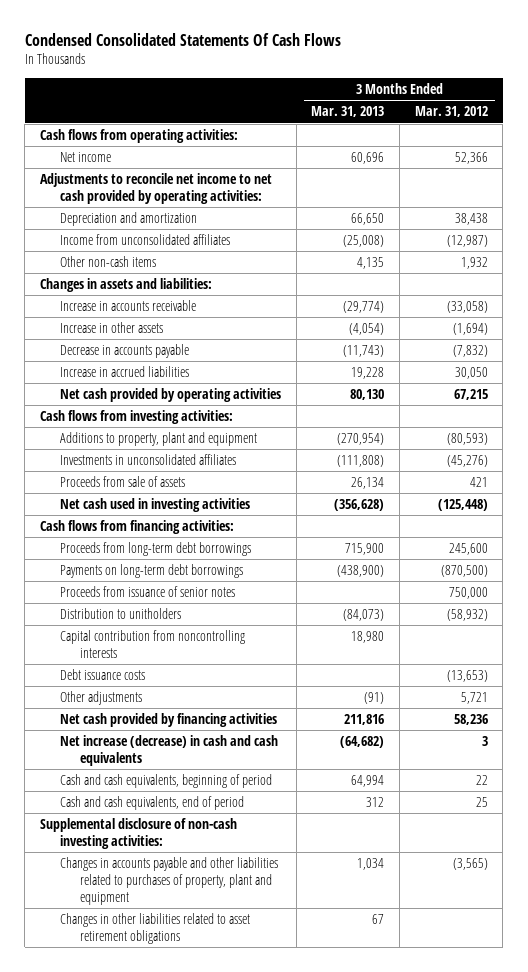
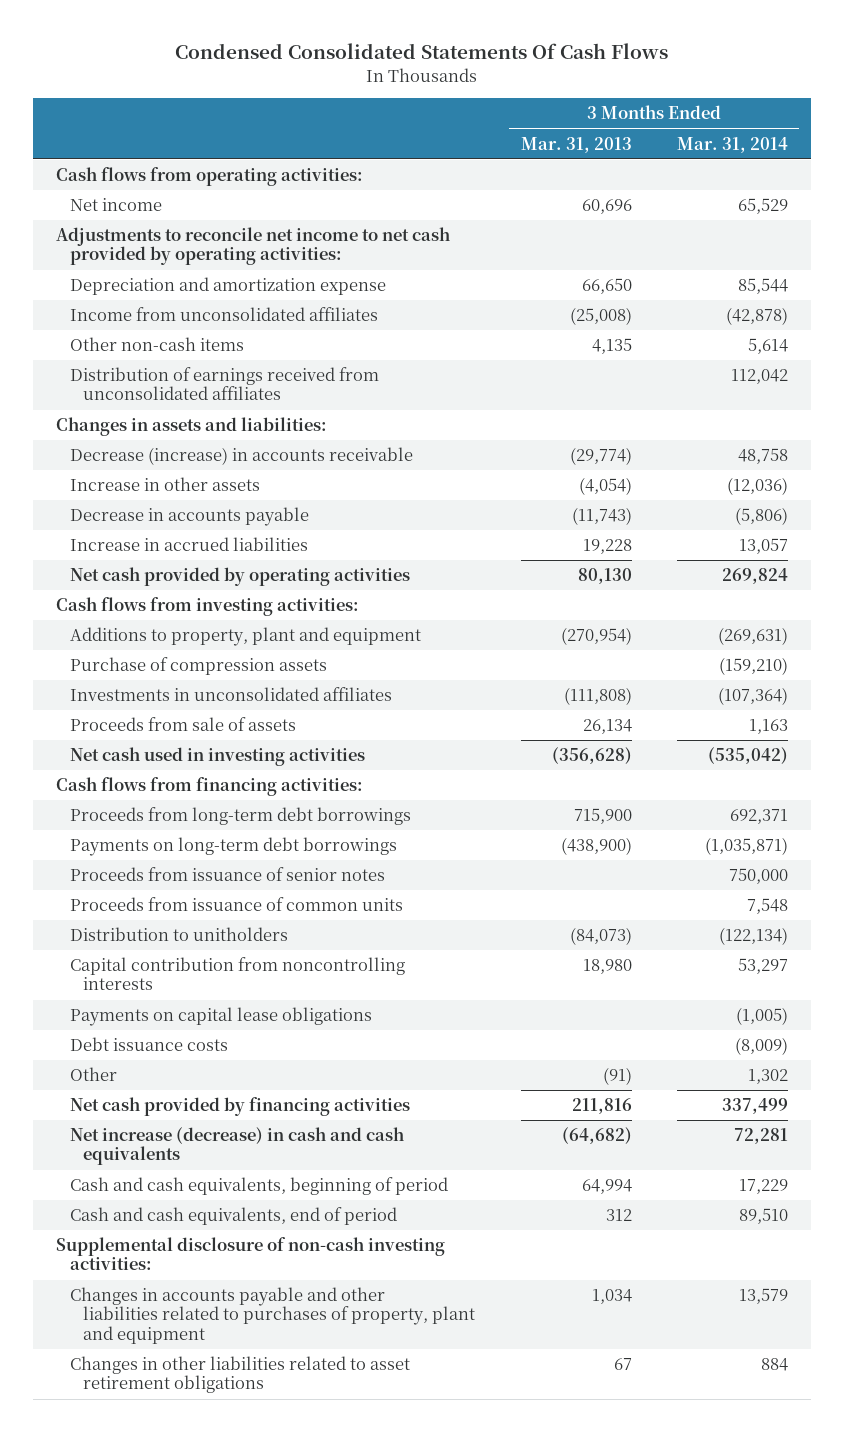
- | 3 Months Ended Mar. 31, 2013 | 3 Months Ended Mar. 31, 2012
+ | 3 Months Ended Mar. 31, 2013 | 3 Months Ended Mar. 31, 2014
- Depreciation and amortization | 66,650 | 38,438
+ Depreciation and amortization expense | 66,650 | 85,544
+ Distribution of earnings received from unconsolidated affiliates | | 112,042
- Increase in accounts receivable | (29,774) | (33,058)
+ Decrease (increase) in accounts receivable | (29,774) | 48,758
+ Purchase of compression assets | | (159,210)
+ Proceeds from issuance of common units | | 7,548
+ Payments on capital lease obligations | | (1,005)
- Other adjustments | (91) | 5,721
+ Other | (91) | 1,302

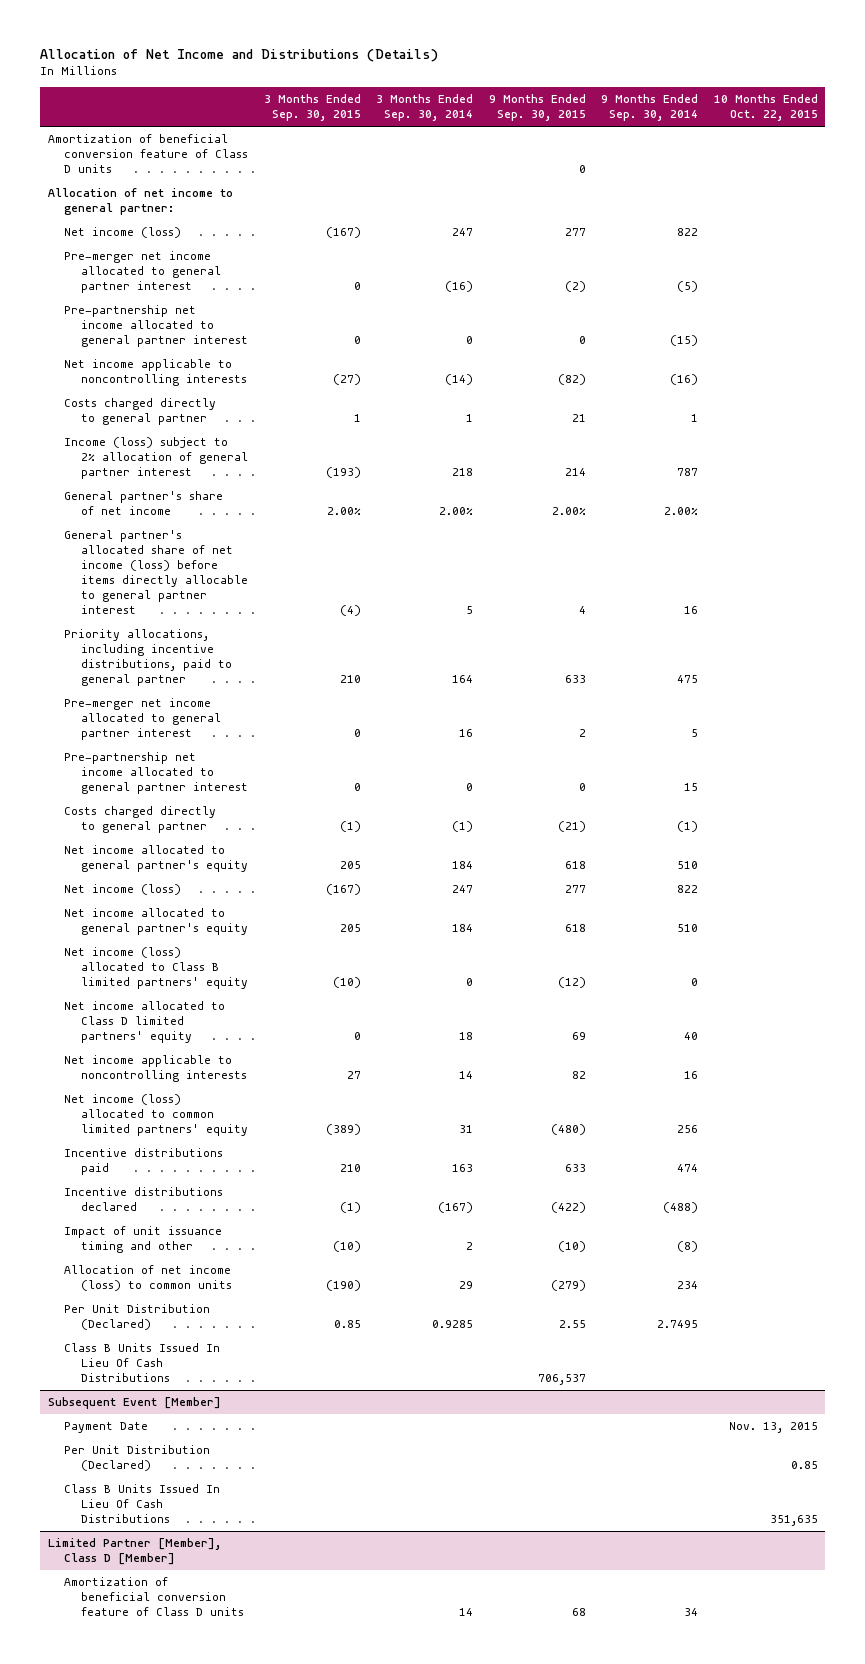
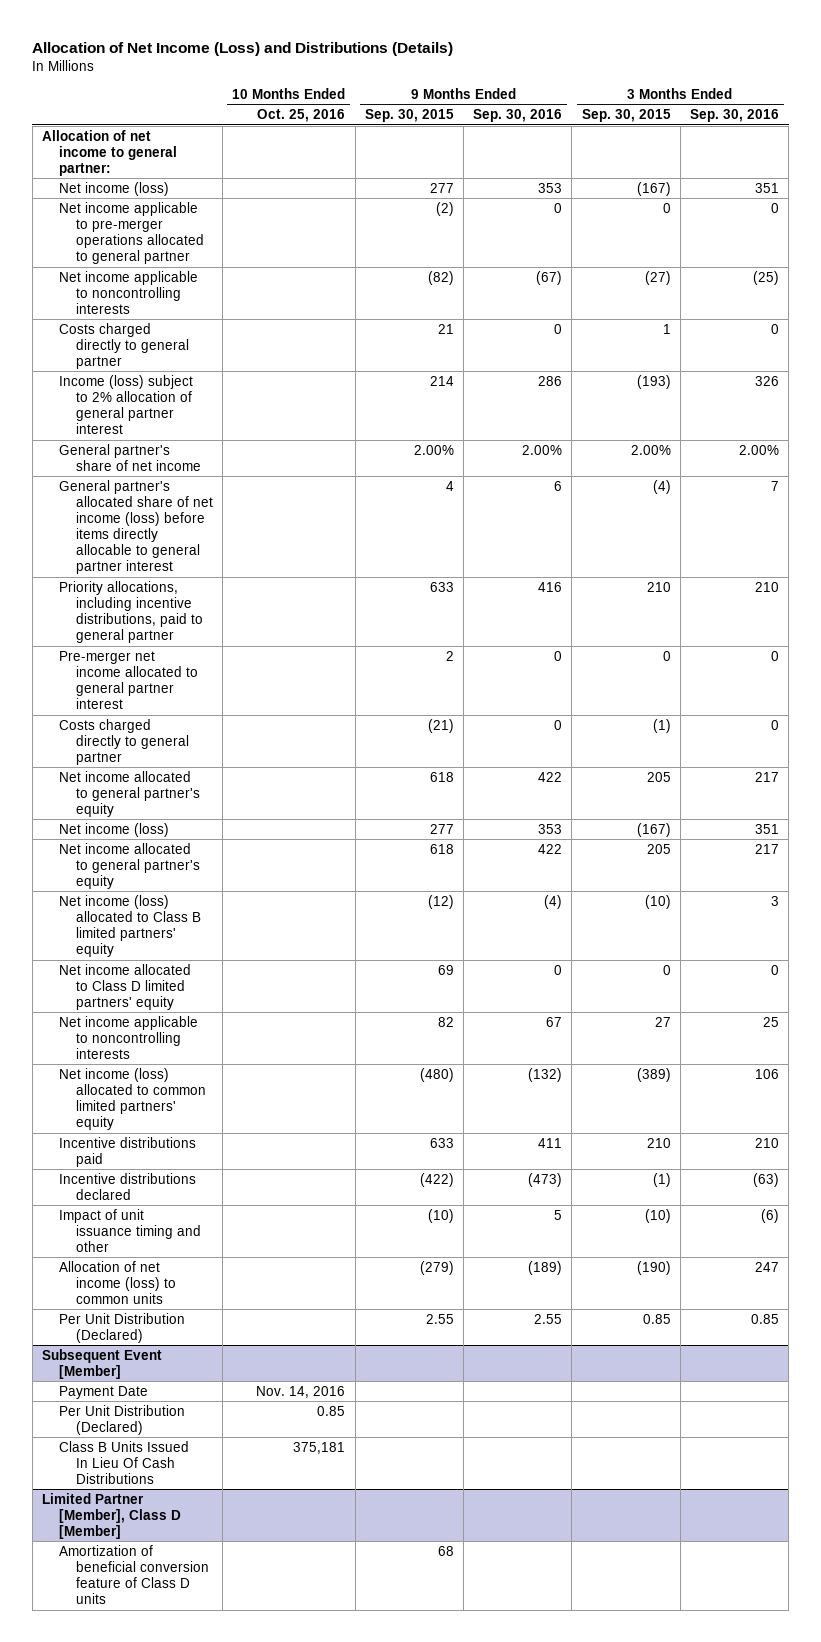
- Allocation of Net Income and Distributions (Details)
+ Allocation of Net Income (Loss) and Distributions (Details)
- | 3 Months Ended Sep. 30, 2015 | 3 Months Ended Sep. 30, 2014 | 9 Months Ended Sep. 30, 2015 | 9 Months Ended Sep. 30, 2014 | 10 Months Ended Oct. 22, 2015
+ | 10 Months Ended Oct. 25, 2016 | 9 Months Ended Sep. 30, 2015 | 9 Months Ended Sep. 30, 2016 | 3 Months Ended Sep. 30, 2015 | 3 Months Ended Sep. 30, 2016
- Amortization of beneficial conversion feature of Class D units | | | 0 | |
- Pre-merger net income allocated to general partner interest | 0 | (16) | (2) | (5) |
- Pre-partnership net income allocated to general partner interest | 0 | 0 | 0 | (15) |
+ Net income applicable to pre-merger operations allocated to general partner | | (2) | 0 | 0 | 0
- Pre-partnership net income allocated to general partner interest | 0 | 0 | 0 | 15 |
- Class B Units Issued In Lieu Of Cash Distributions | | | 706,537 | |

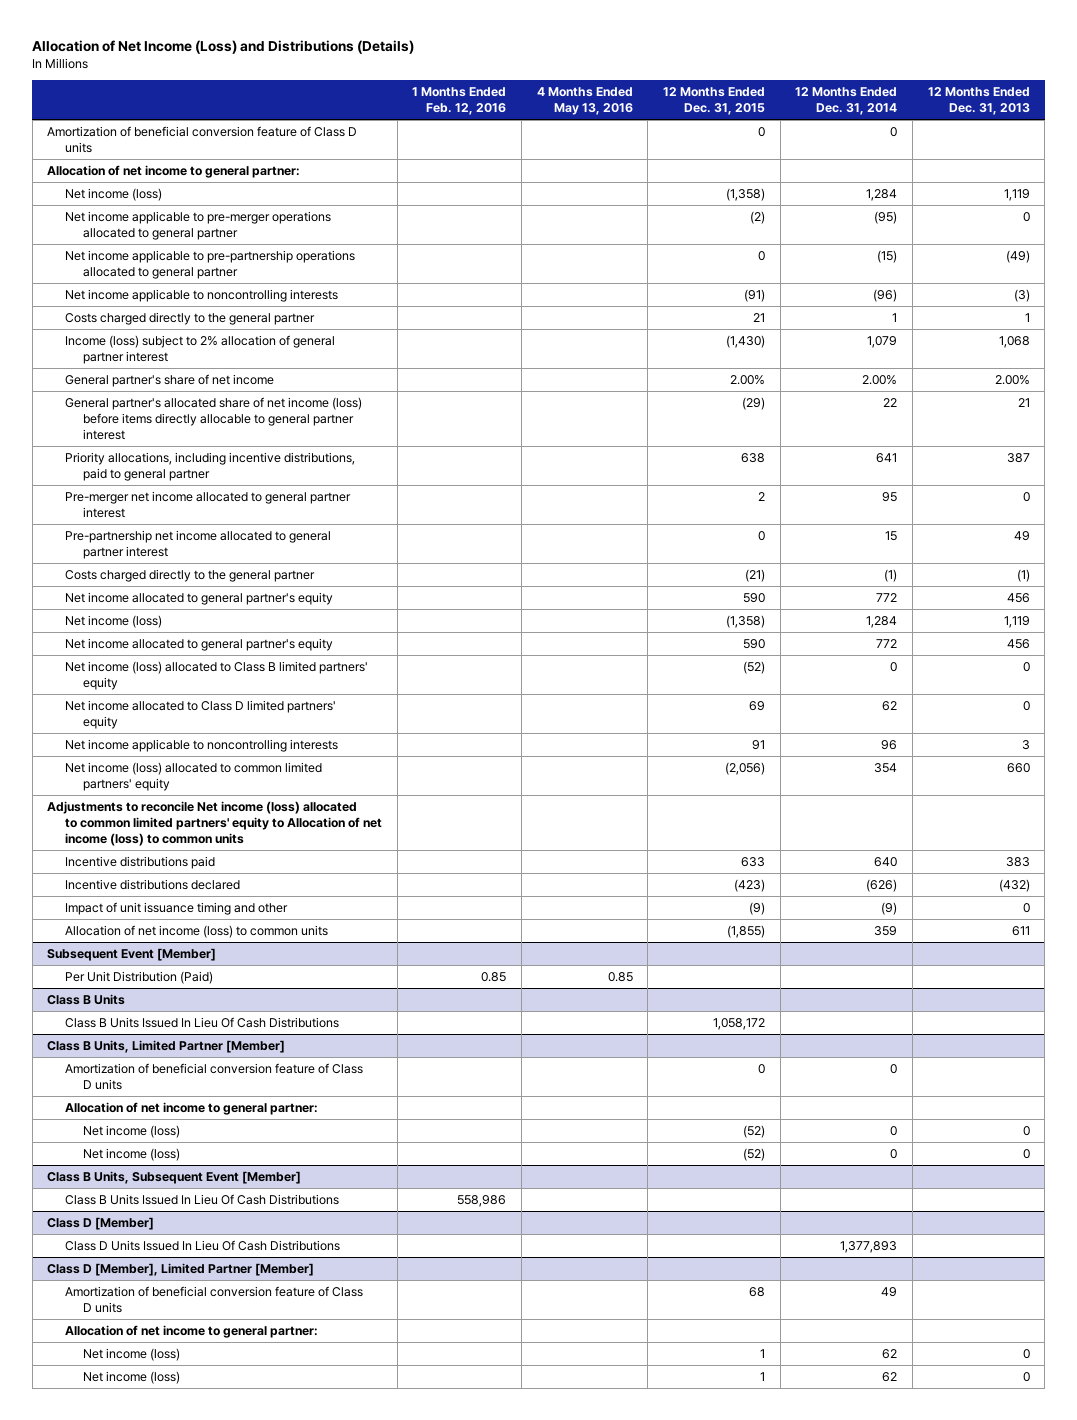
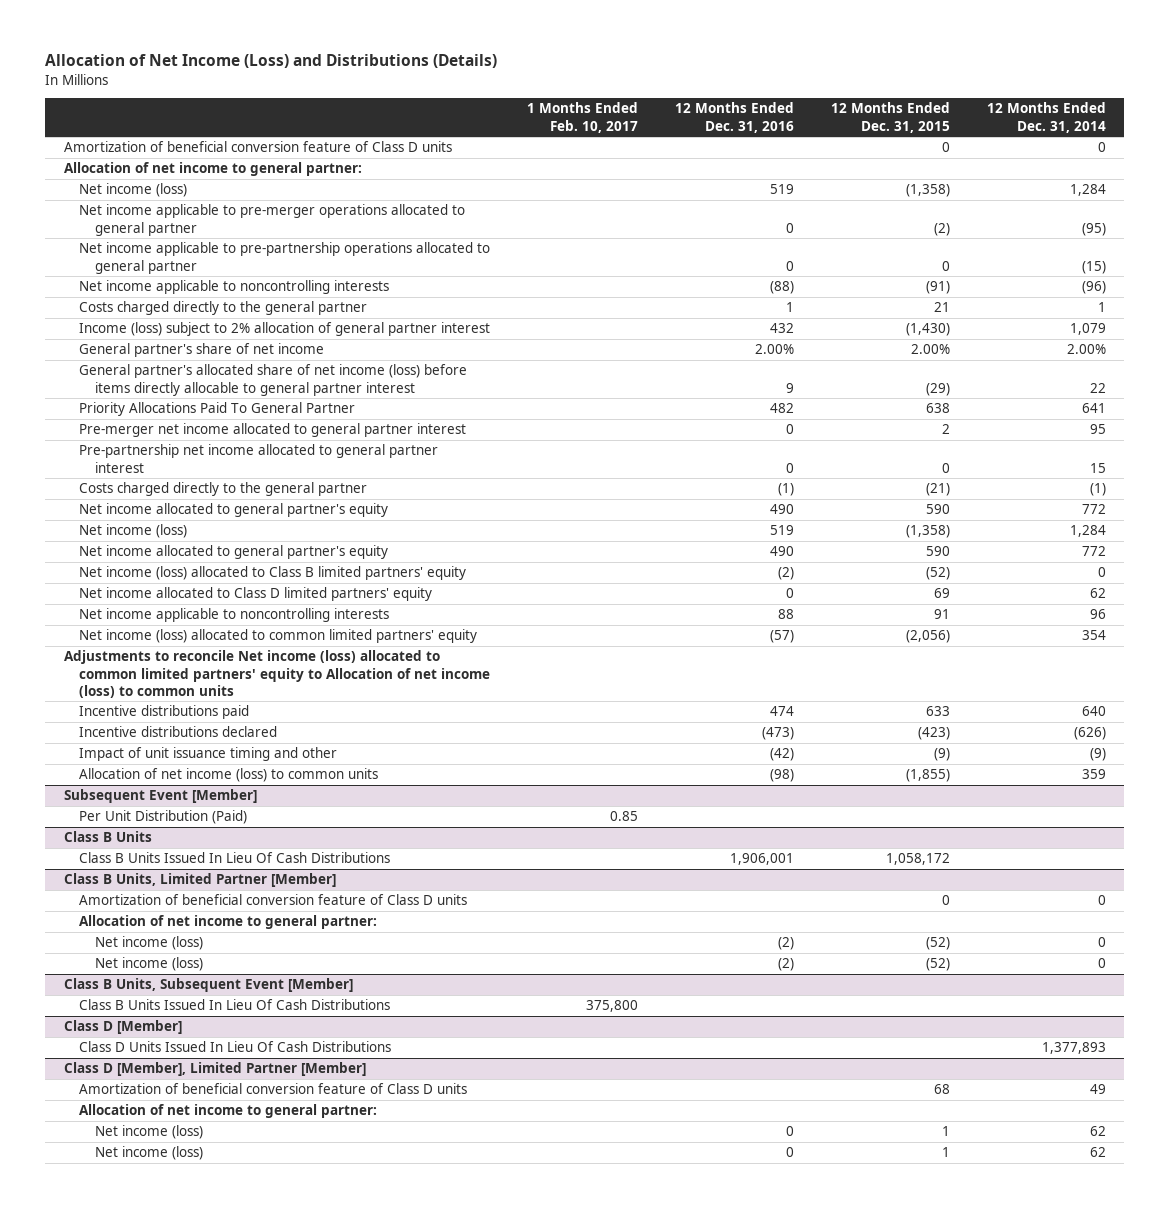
- | 1 Months Ended Feb. 12, 2016 | 4 Months Ended May 13, 2016 | 12 Months Ended Dec. 31, 2015 | 12 Months Ended Dec. 31, 2014 | 12 Months Ended Dec. 31, 2013
+ | 1 Months Ended Feb. 10, 2017 | 12 Months Ended Dec. 31, 2016 | 12 Months Ended Dec. 31, 2015 | 12 Months Ended Dec. 31, 2014
- Priority allocations, including incentive distributions, paid to general partner | | | 638 | 641 | 387
+ Priority Allocations Paid To General Partner | | 482 | 638 | 641

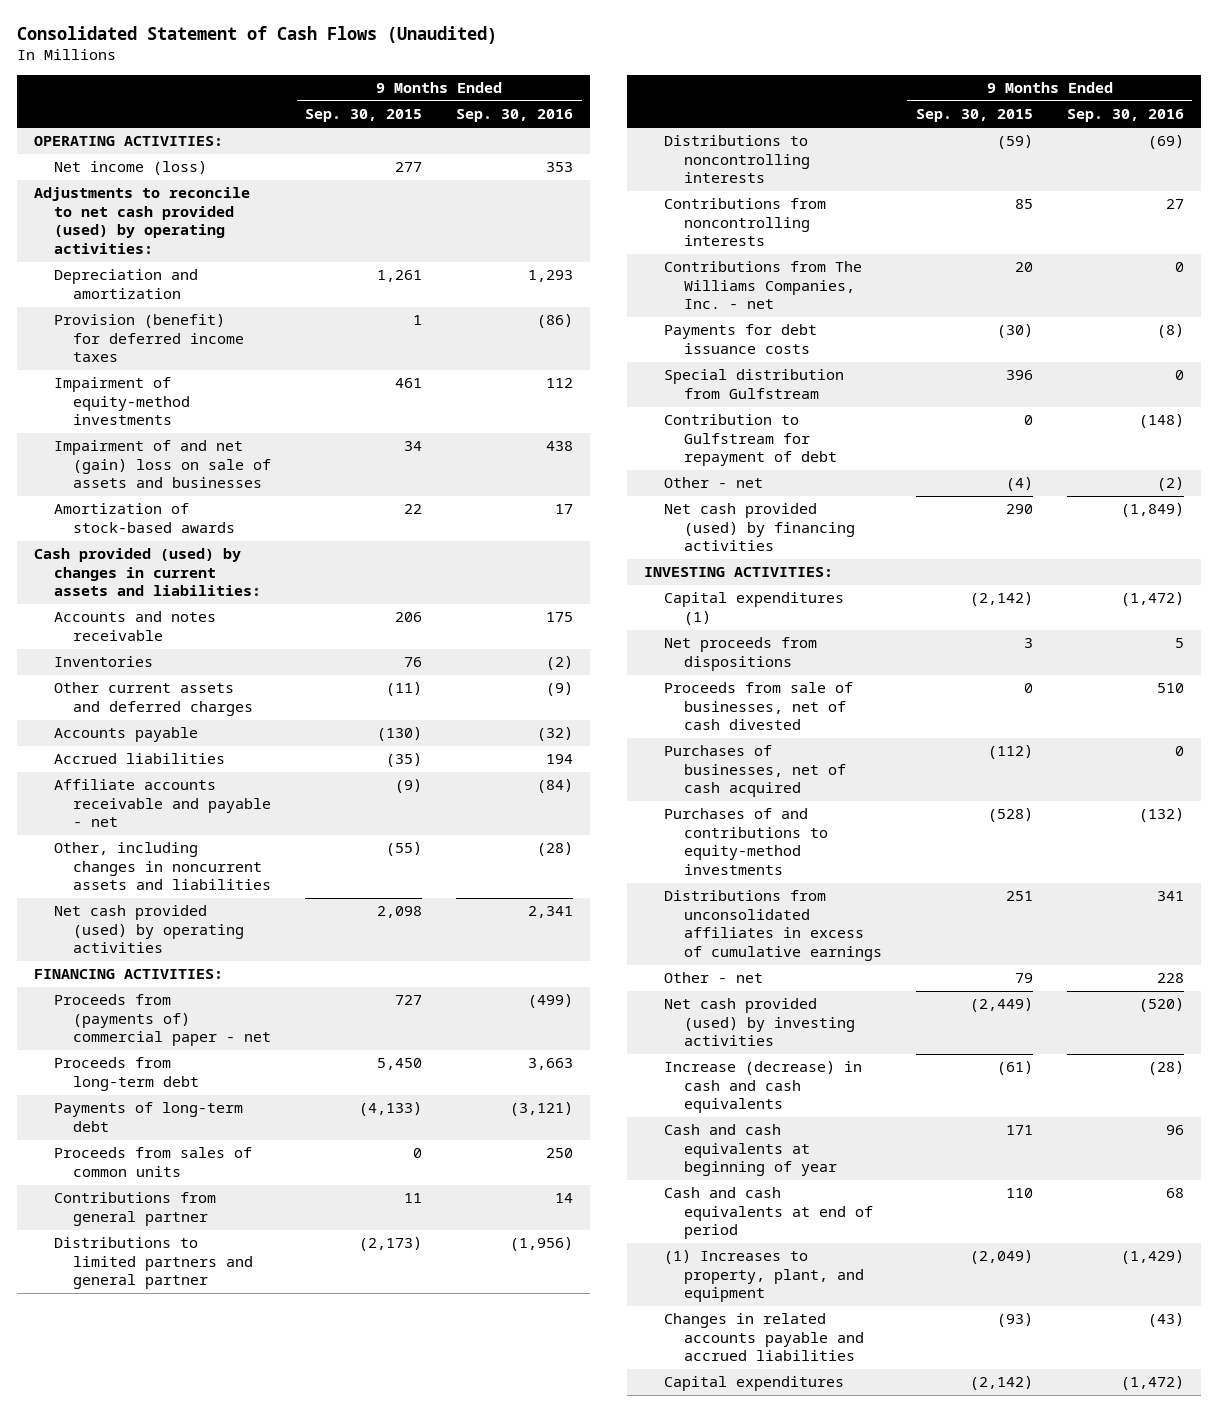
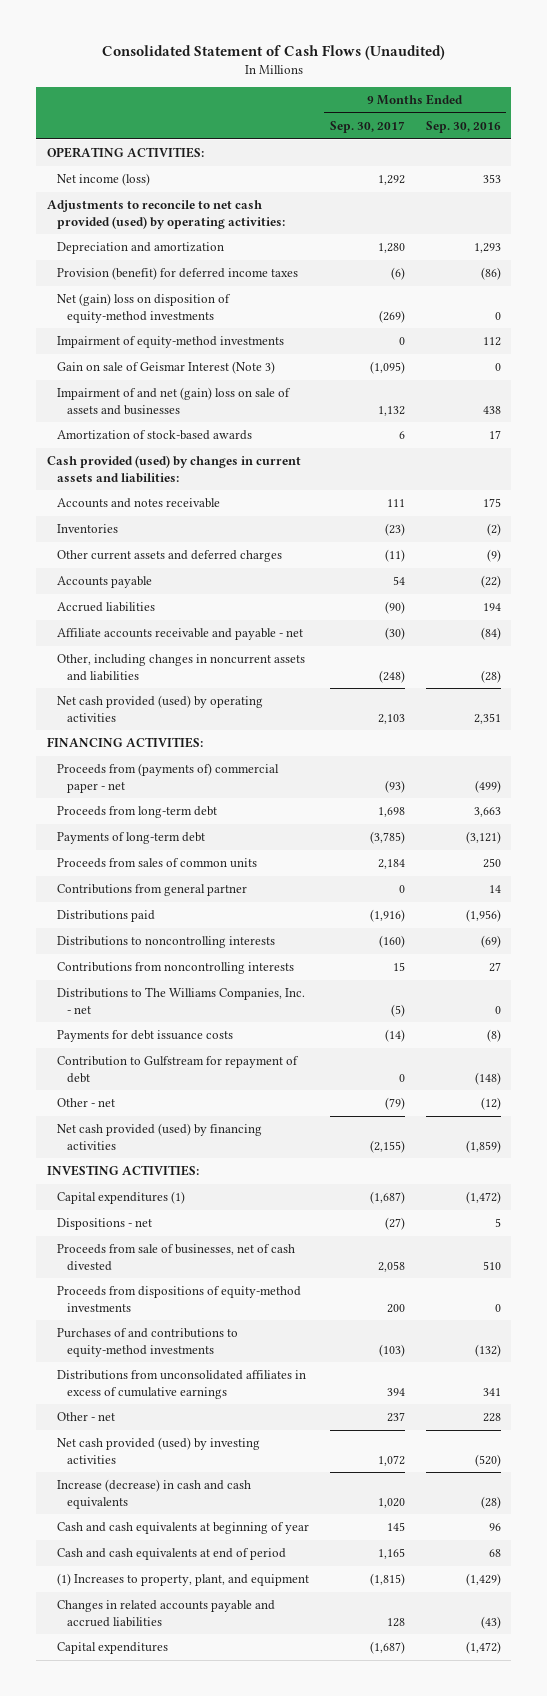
- | 9 Months Ended Sep. 30, 2015 | 9 Months Ended Sep. 30, 2016
+ | 9 Months Ended Sep. 30, 2017 | 9 Months Ended Sep. 30, 2016
+ Net (gain) loss on disposition of equity-method investments | (269) | 0
+ Gain on sale of Geismar Interest (Note 3) | (1,095) | 0
- Accounts payable | (130) | (32)
+ Accounts payable | 54 | (22)
- Net cash provided (used) by operating activities | 2,098 | 2,341
+ Net cash provided (used) by operating activities | 2,103 | 2,351
- Distributions to limited partners and general partner | (2,173) | (1,956)
+ Distributions paid | (1,916) | (1,956)
- Contributions from The Williams Companies, Inc. - net | 20 | 0
+ Distributions to The Williams Companies, Inc. - net | (5) | 0
- Special distribution from Gulfstream | 396 | 0
- Other - net | (4) | (2)
- Net cash provided (used) by financing activities | 290 | (1,849)
+ Other - net | (79) | (12)
+ Net cash provided (used) by financing activities | (2,155) | (1,859)
- Net proceeds from dispositions | 3 | 5
+ Dispositions - net | (27) | 5
- Purchases of businesses, net of cash acquired | (112) | 0
+ Proceeds from dispositions of equity-method investments | 200 | 0

